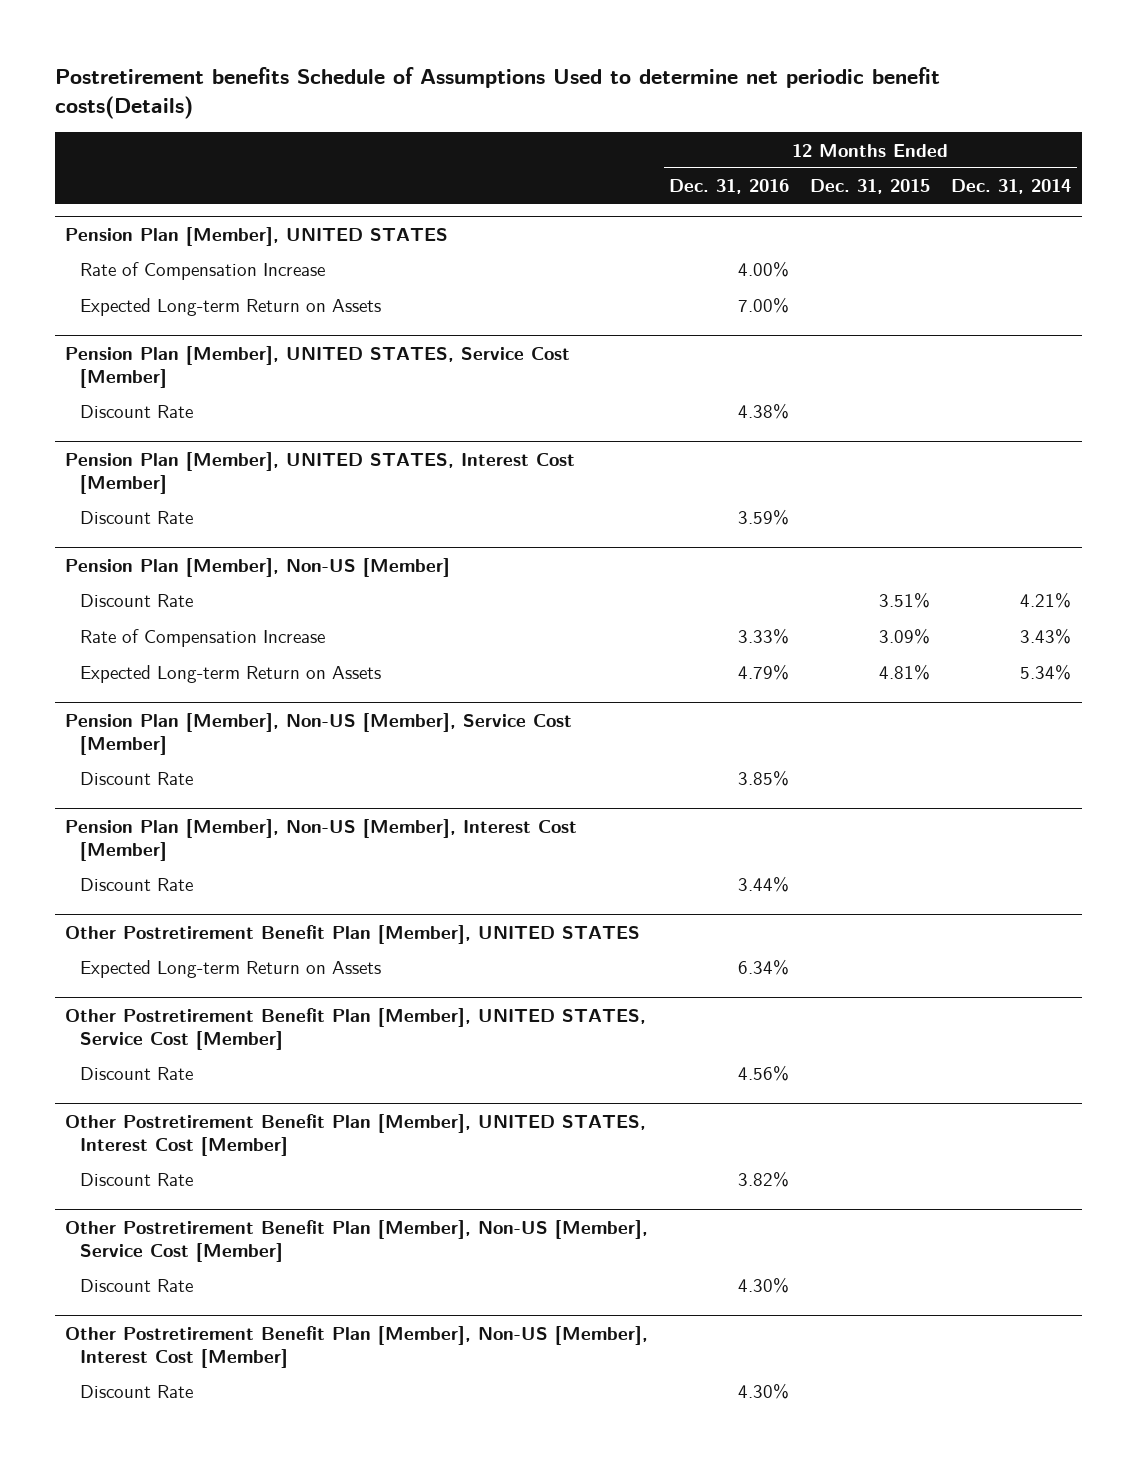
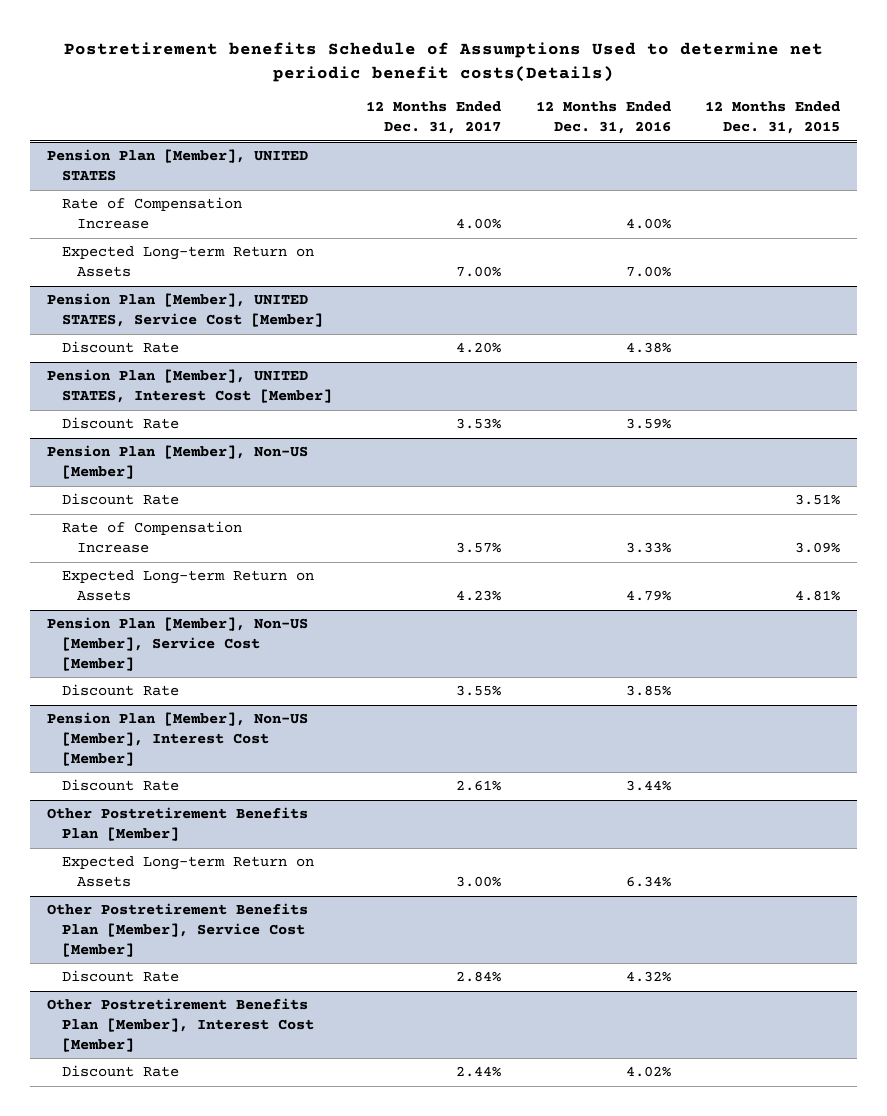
- | 12 Months Ended Dec. 31, 2016 | 12 Months Ended Dec. 31, 2015 | 12 Months Ended Dec. 31, 2014
+ | 12 Months Ended Dec. 31, 2017 | 12 Months Ended Dec. 31, 2016 | 12 Months Ended Dec. 31, 2015
- Other Postretirement Benefit Plan [Member], UNITED STATES
+ Other Postretirement Benefits Plan [Member]
- Other Postretirement Benefit Plan [Member], UNITED STATES, Service Cost [Member]
- Discount Rate | 4.56% | |
- Other Postretirement Benefit Plan [Member], UNITED STATES, Interest Cost [Member]
- Discount Rate | 3.82% | |
- Other Postretirement Benefit Plan [Member], Non-US [Member], Service Cost [Member]
- Discount Rate | 4.30% | |
- Other Postretirement Benefit Plan [Member], Non-US [Member], Interest Cost [Member]
- Discount Rate | 4.30% | |
+ Other Postretirement Benefits Plan [Member], Service Cost [Member]
+ Discount Rate | 2.84% | 4.32% |
+ Other Postretirement Benefits Plan [Member], Interest Cost [Member]
+ Discount Rate | 2.44% | 4.02% |

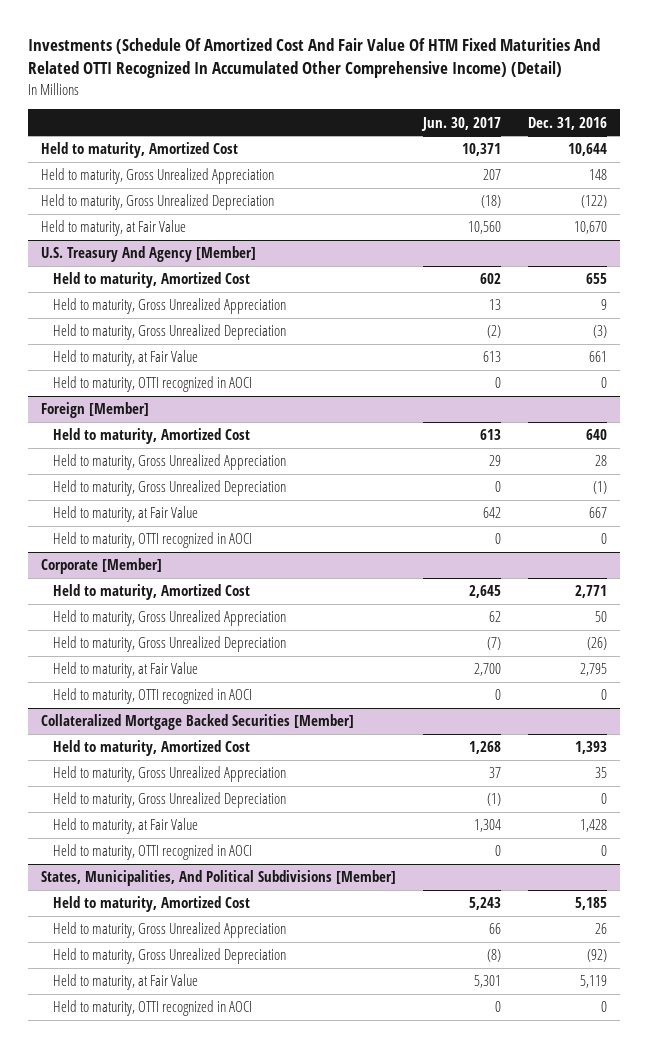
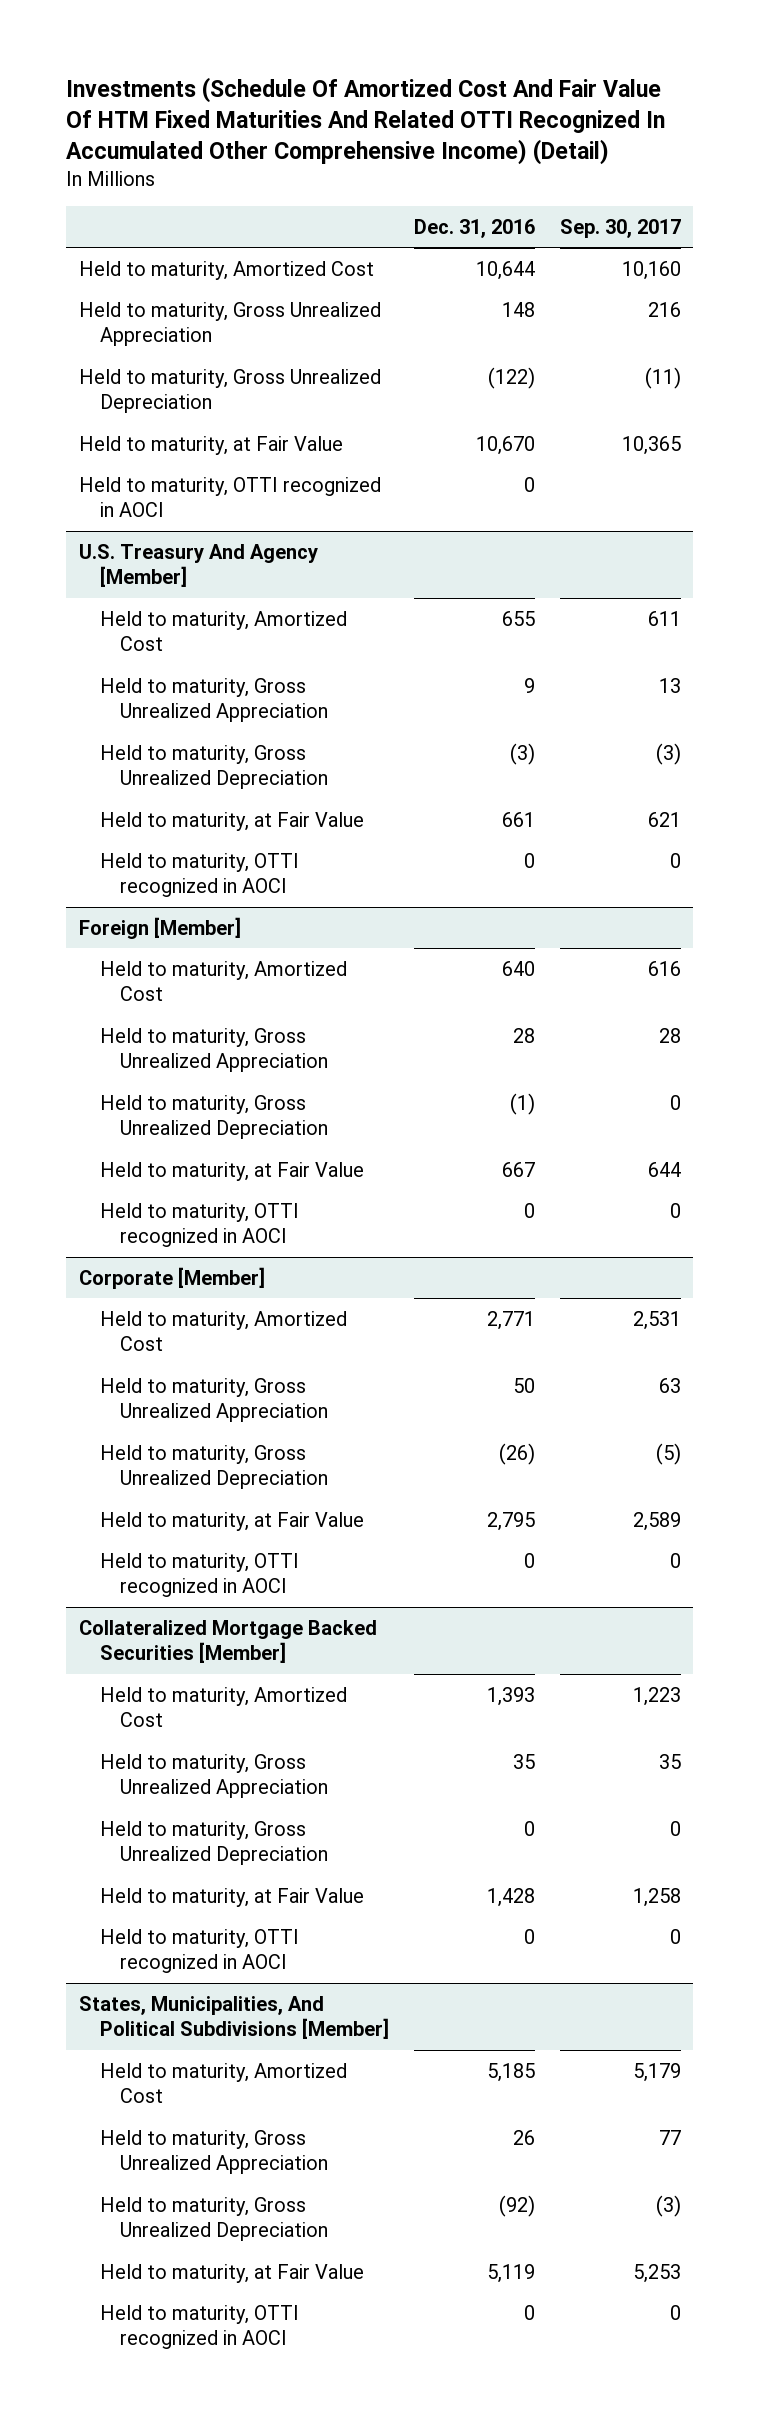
- | Jun. 30, 2017 | Dec. 31, 2016
+ | Dec. 31, 2016 | Sep. 30, 2017
+ Held to maturity, OTTI recognized in AOCI | 0 |

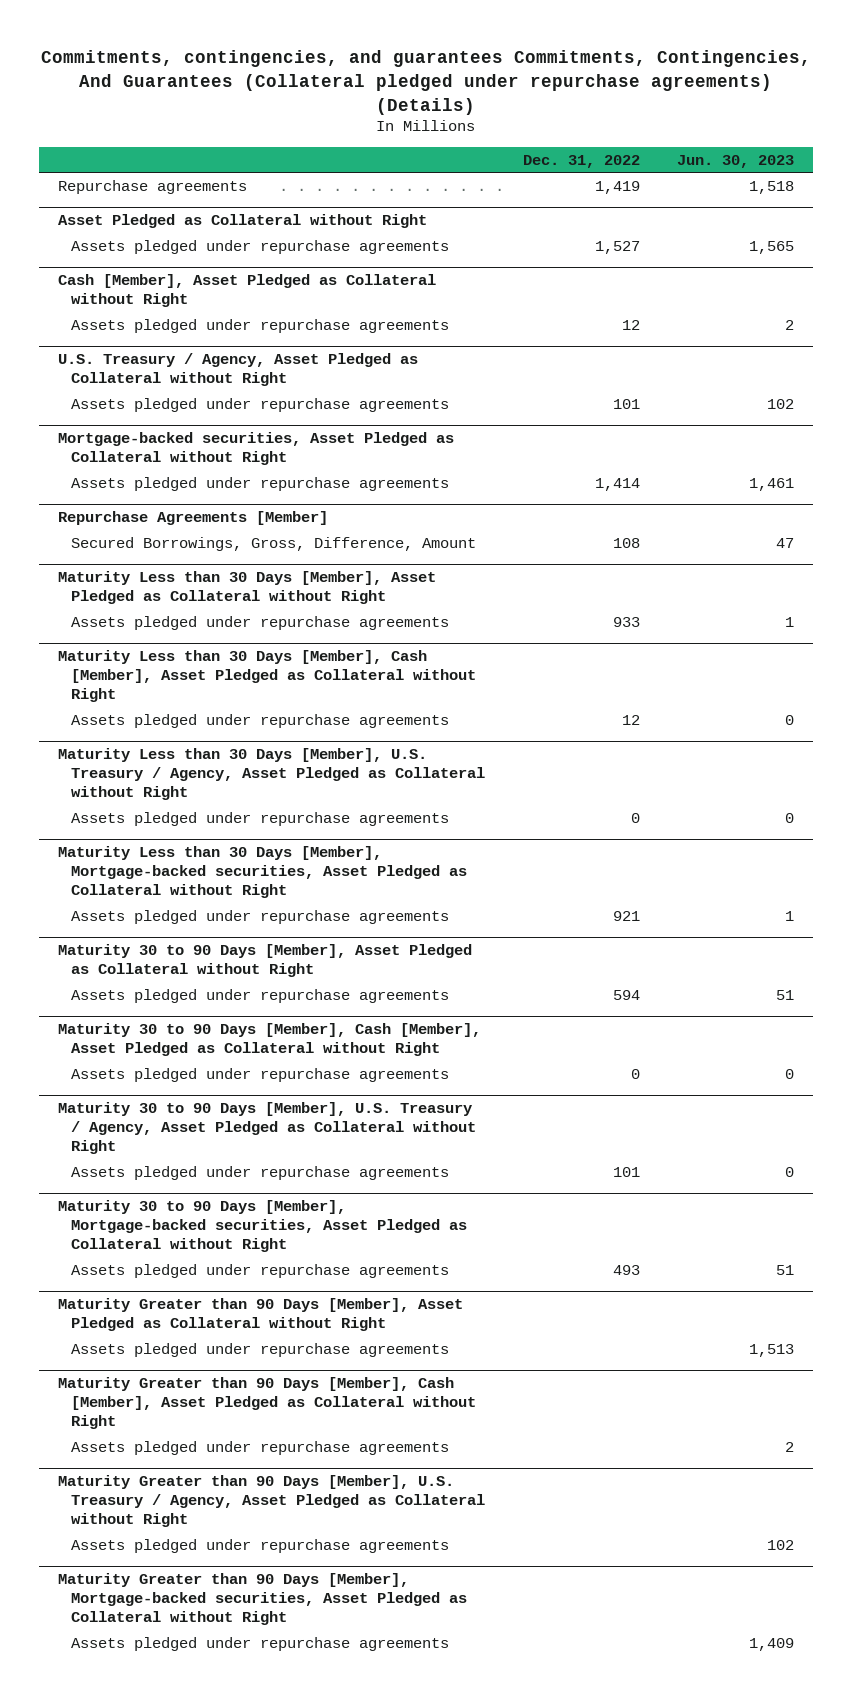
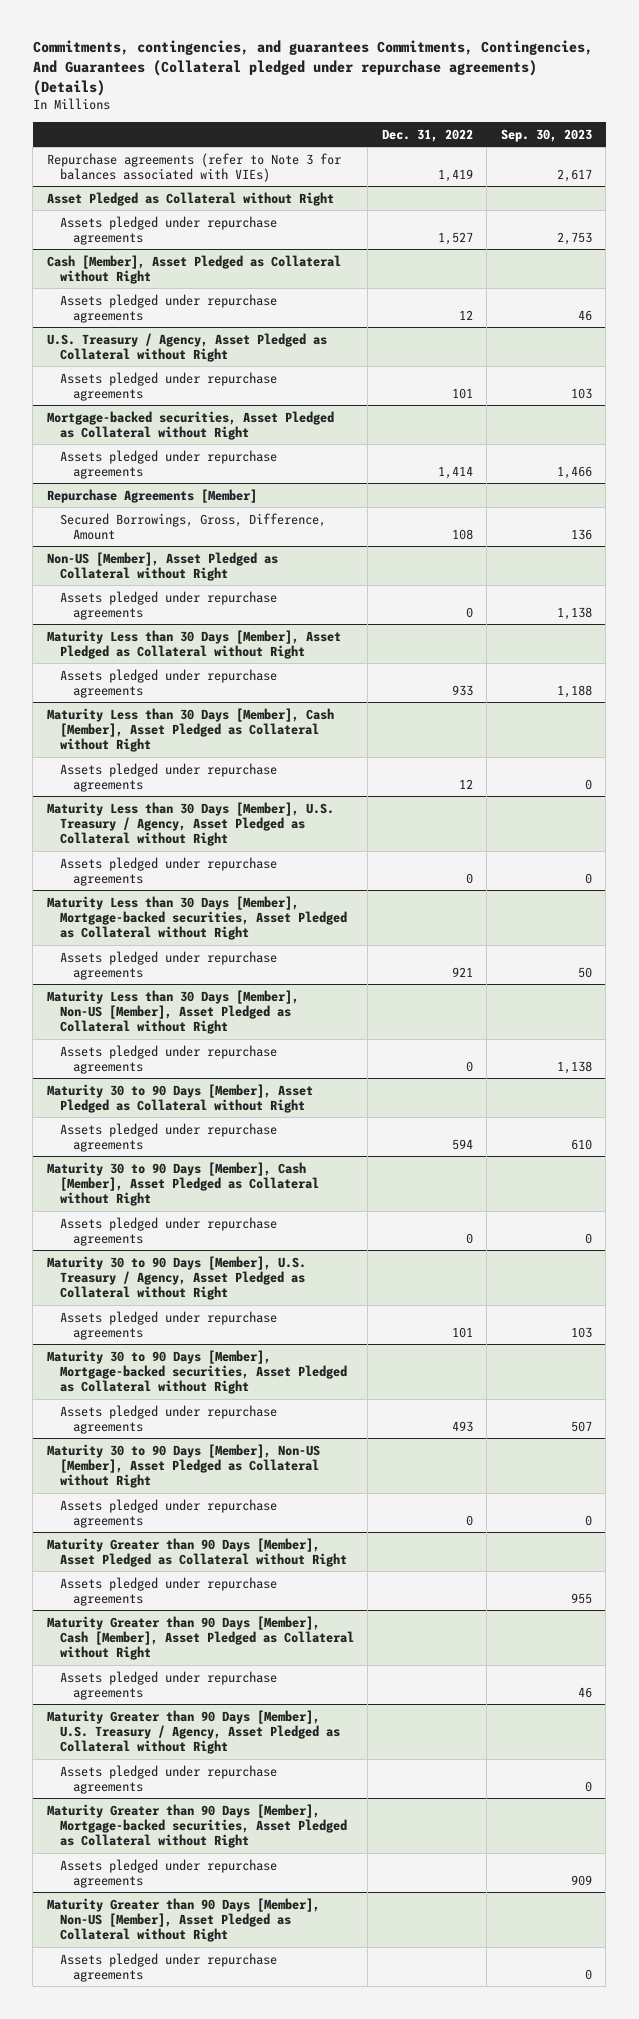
- | Dec. 31, 2022 | Jun. 30, 2023
+ | Dec. 31, 2022 | Sep. 30, 2023
- Repurchase agreements | 1,419 | 1,518
+ Repurchase agreements (refer to Note 3 for balances associated with VIEs) | 1,419 | 2,617
+ Non-US [Member], Asset Pledged as Collateral without Right
+ Assets pledged under repurchase agreements | 0 | 1,138
+ Maturity Less than 30 Days [Member], Non-US [Member], Asset Pledged as Collateral without Right
+ Assets pledged under repurchase agreements | 0 | 1,138
+ Maturity 30 to 90 Days [Member], Non-US [Member], Asset Pledged as Collateral without Right
+ Assets pledged under repurchase agreements | 0 | 0
+ Maturity Greater than 90 Days [Member], Non-US [Member], Asset Pledged as Collateral without Right
+ Assets pledged under repurchase agreements | | 0

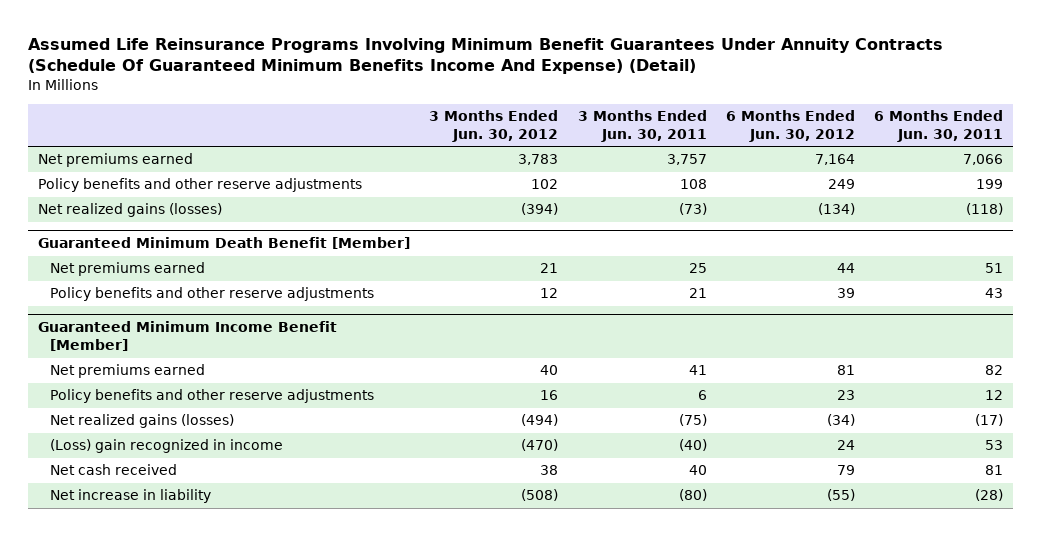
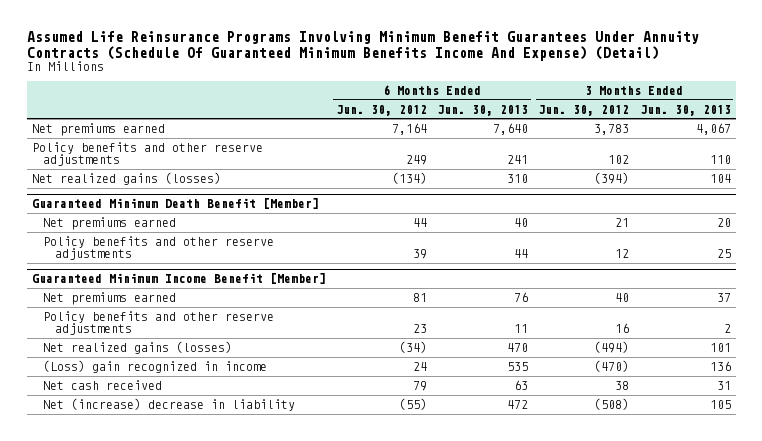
- | 3 Months Ended Jun. 30, 2012 | 3 Months Ended Jun. 30, 2011 | 6 Months Ended Jun. 30, 2012 | 6 Months Ended Jun. 30, 2011
+ | 6 Months Ended Jun. 30, 2012 | 6 Months Ended Jun. 30, 2013 | 3 Months Ended Jun. 30, 2012 | 3 Months Ended Jun. 30, 2013
@ Guaranteed Minimum Income Benefit [Member]
- Net increase in liability | (508) | (80) | (55) | (28)
+ Net (increase) decrease in liability | (55) | 472 | (508) | 105

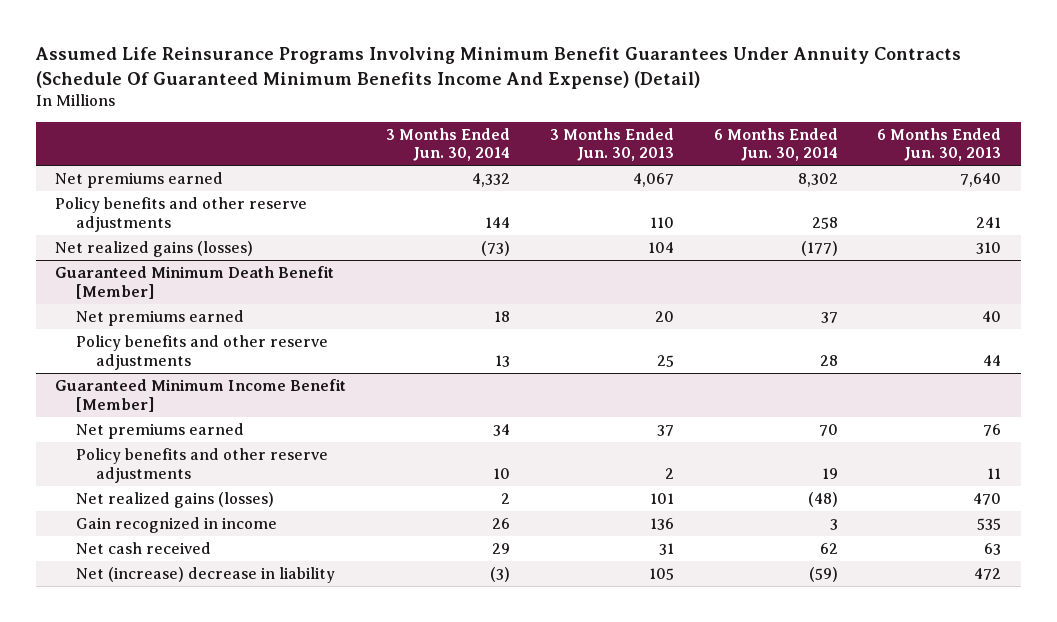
- | 6 Months Ended Jun. 30, 2012 | 6 Months Ended Jun. 30, 2013 | 3 Months Ended Jun. 30, 2012 | 3 Months Ended Jun. 30, 2013
+ | 3 Months Ended Jun. 30, 2014 | 3 Months Ended Jun. 30, 2013 | 6 Months Ended Jun. 30, 2014 | 6 Months Ended Jun. 30, 2013
@ Guaranteed Minimum Income Benefit [Member]
- (Loss) gain recognized in income | 24 | 535 | (470) | 136
+ Gain recognized in income | 26 | 136 | 3 | 535

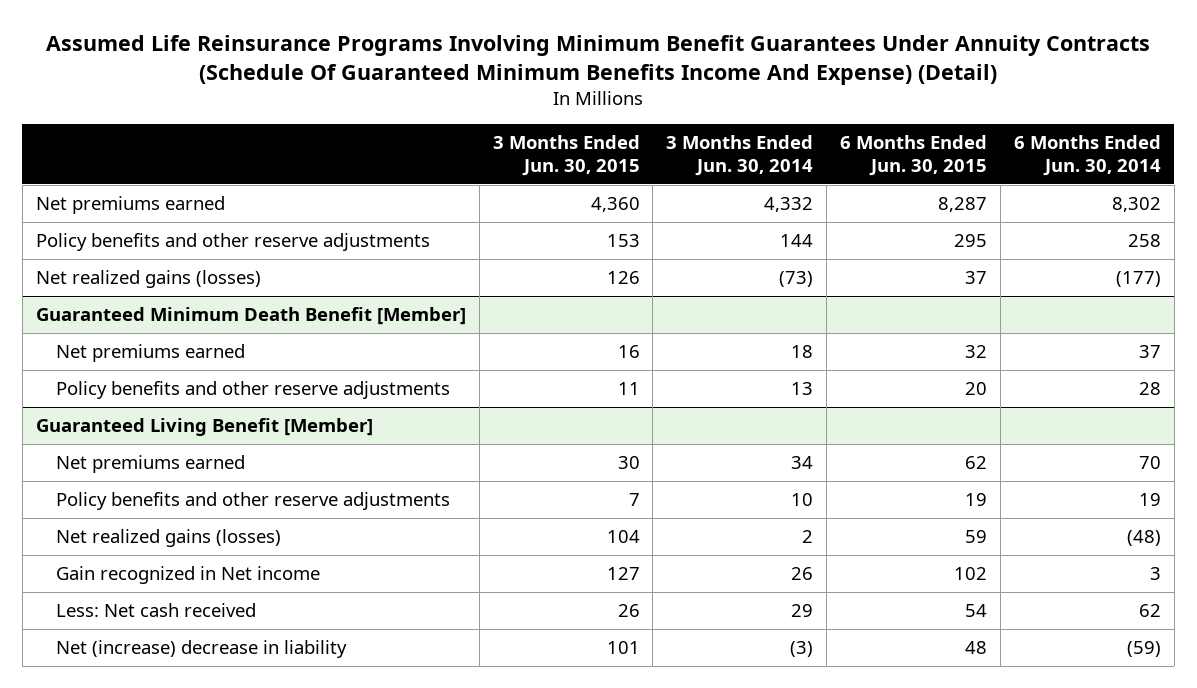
- | 3 Months Ended Jun. 30, 2014 | 3 Months Ended Jun. 30, 2013 | 6 Months Ended Jun. 30, 2014 | 6 Months Ended Jun. 30, 2013
+ | 3 Months Ended Jun. 30, 2015 | 3 Months Ended Jun. 30, 2014 | 6 Months Ended Jun. 30, 2015 | 6 Months Ended Jun. 30, 2014
- Guaranteed Minimum Income Benefit [Member]
+ Guaranteed Living Benefit [Member]
- Gain recognized in income | 26 | 136 | 3 | 535
- Net cash received | 29 | 31 | 62 | 63
+ Gain recognized in Net income | 127 | 26 | 102 | 3
+ Less: Net cash received | 26 | 29 | 54 | 62

